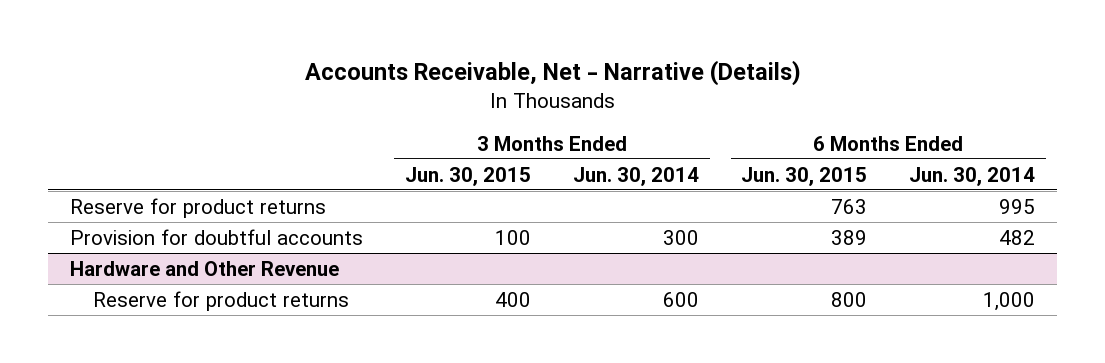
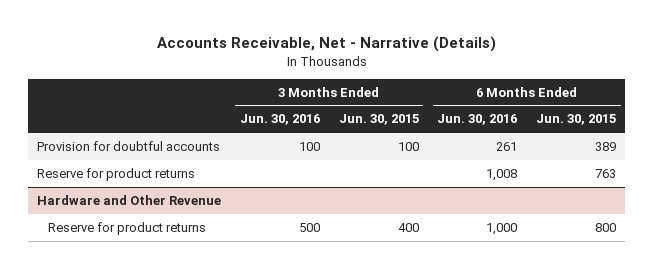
- | 3 Months Ended Jun. 30, 2015 | 3 Months Ended Jun. 30, 2014 | 6 Months Ended Jun. 30, 2015 | 6 Months Ended Jun. 30, 2014
+ | 3 Months Ended Jun. 30, 2016 | 3 Months Ended Jun. 30, 2015 | 6 Months Ended Jun. 30, 2016 | 6 Months Ended Jun. 30, 2015
moved down: Reserve for product returns | | | 1,008 | 763

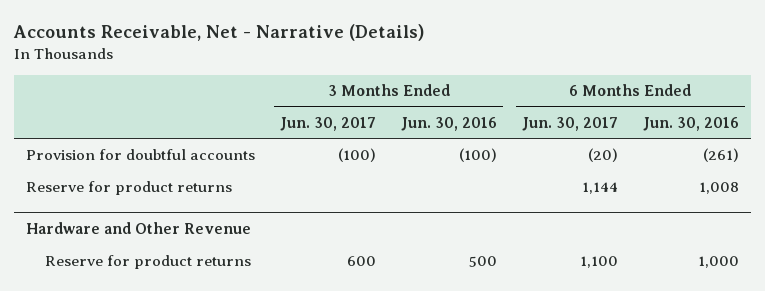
- | 3 Months Ended Jun. 30, 2016 | 3 Months Ended Jun. 30, 2015 | 6 Months Ended Jun. 30, 2016 | 6 Months Ended Jun. 30, 2015
+ | 3 Months Ended Jun. 30, 2017 | 3 Months Ended Jun. 30, 2016 | 6 Months Ended Jun. 30, 2017 | 6 Months Ended Jun. 30, 2016
- Provision for doubtful accounts | 100 | 100 | 261 | 389
+ Provision for doubtful accounts | (100) | (100) | (20) | (261)

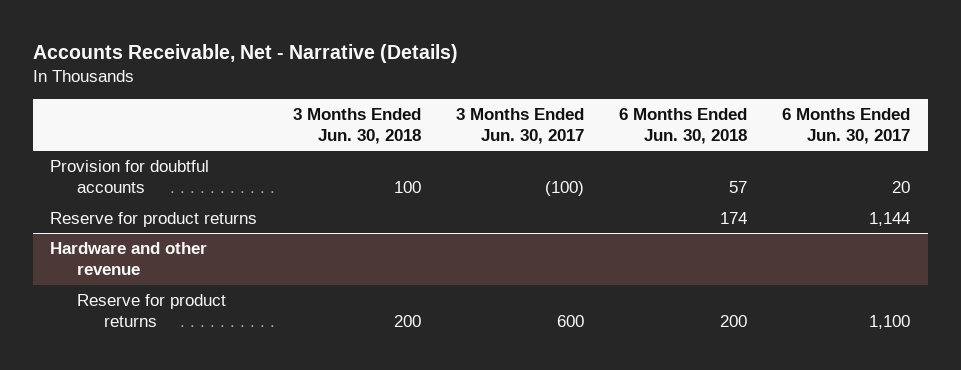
- | 3 Months Ended Jun. 30, 2017 | 3 Months Ended Jun. 30, 2016 | 6 Months Ended Jun. 30, 2017 | 6 Months Ended Jun. 30, 2016
+ | 3 Months Ended Jun. 30, 2018 | 3 Months Ended Jun. 30, 2017 | 6 Months Ended Jun. 30, 2018 | 6 Months Ended Jun. 30, 2017
- Provision for doubtful accounts | (100) | (100) | (20) | (261)
+ Provision for doubtful accounts | 100 | (100) | 57 | 20
- Hardware and Other Revenue
+ Hardware and other revenue

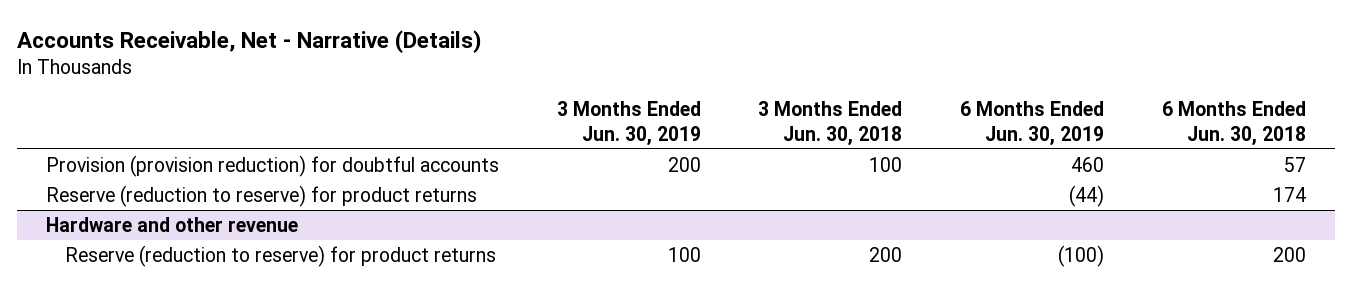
- | 3 Months Ended Jun. 30, 2018 | 3 Months Ended Jun. 30, 2017 | 6 Months Ended Jun. 30, 2018 | 6 Months Ended Jun. 30, 2017
+ | 3 Months Ended Jun. 30, 2019 | 3 Months Ended Jun. 30, 2018 | 6 Months Ended Jun. 30, 2019 | 6 Months Ended Jun. 30, 2018
- Provision for doubtful accounts | 100 | (100) | 57 | 20
- Reserve for product returns | | | 174 | 1,144
+ Provision (provision reduction) for doubtful accounts | 200 | 100 | 460 | 57
+ Reserve (reduction to reserve) for product returns | | | (44) | 174
@ Hardware and other revenue
- Reserve for product returns | 200 | 600 | 200 | 1,100
+ Reserve (reduction to reserve) for product returns | 100 | 200 | (100) | 200

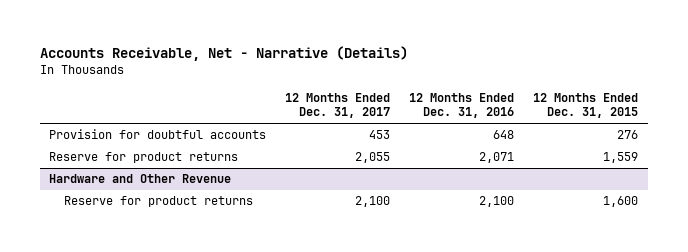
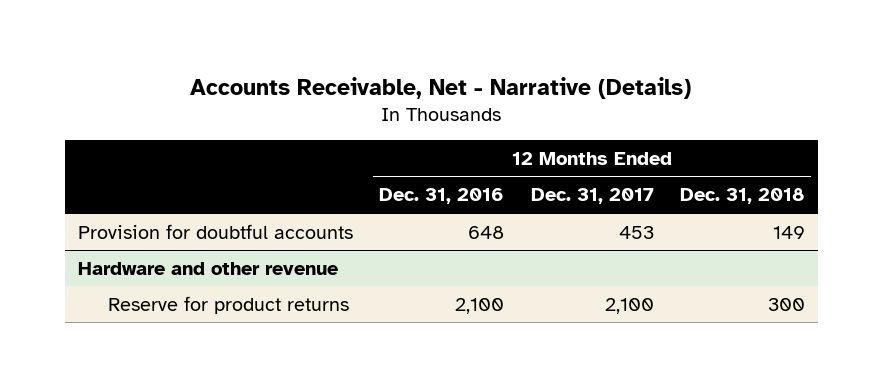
- | 12 Months Ended Dec. 31, 2017 | 12 Months Ended Dec. 31, 2016 | 12 Months Ended Dec. 31, 2015
+ | 12 Months Ended Dec. 31, 2016 | 12 Months Ended Dec. 31, 2017 | 12 Months Ended Dec. 31, 2018
- Reserve for product returns | 2,055 | 2,071 | 1,559
- Hardware and Other Revenue
+ Hardware and other revenue

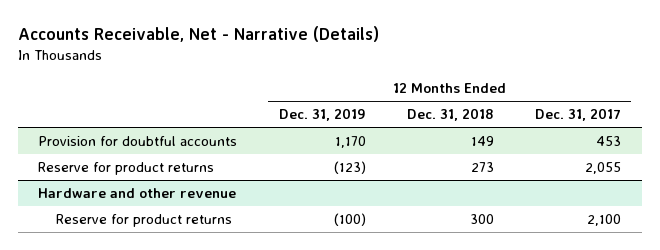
- | 12 Months Ended Dec. 31, 2016 | 12 Months Ended Dec. 31, 2017 | 12 Months Ended Dec. 31, 2018
+ | 12 Months Ended Dec. 31, 2019 | 12 Months Ended Dec. 31, 2018 | 12 Months Ended Dec. 31, 2017
+ Reserve for product returns | (123) | 273 | 2,055

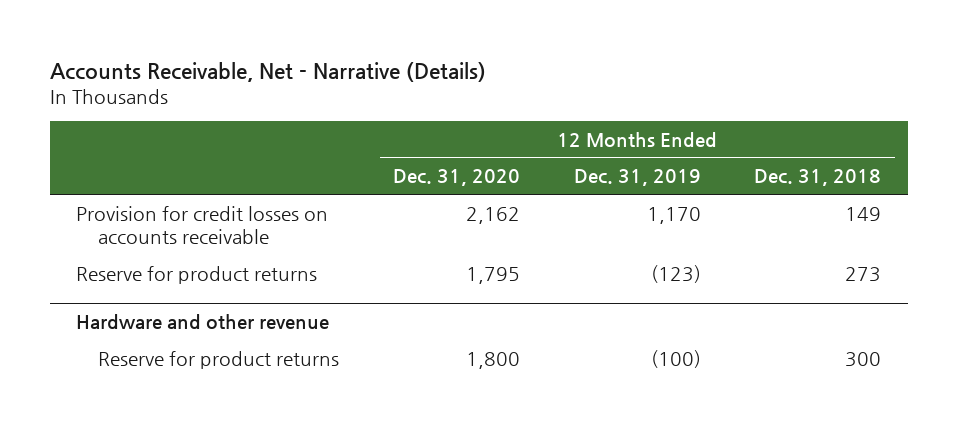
- | 12 Months Ended Dec. 31, 2019 | 12 Months Ended Dec. 31, 2018 | 12 Months Ended Dec. 31, 2017
+ | 12 Months Ended Dec. 31, 2020 | 12 Months Ended Dec. 31, 2019 | 12 Months Ended Dec. 31, 2018
- Provision for doubtful accounts | 1,170 | 149 | 453
+ Provision for credit losses on accounts receivable | 2,162 | 1,170 | 149

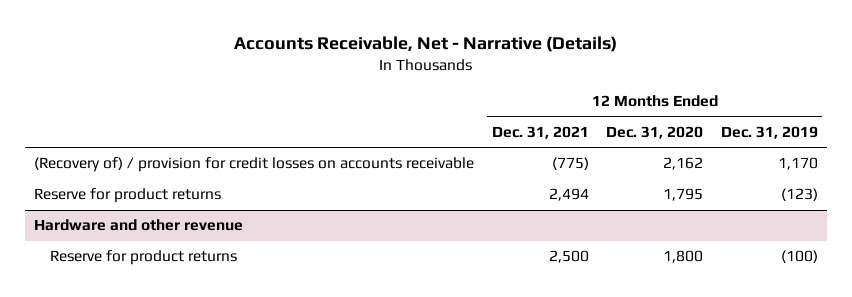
- | 12 Months Ended Dec. 31, 2020 | 12 Months Ended Dec. 31, 2019 | 12 Months Ended Dec. 31, 2018
+ | 12 Months Ended Dec. 31, 2021 | 12 Months Ended Dec. 31, 2020 | 12 Months Ended Dec. 31, 2019
- Provision for credit losses on accounts receivable | 2,162 | 1,170 | 149
+ (Recovery of) / provision for credit losses on accounts receivable | (775) | 2,162 | 1,170

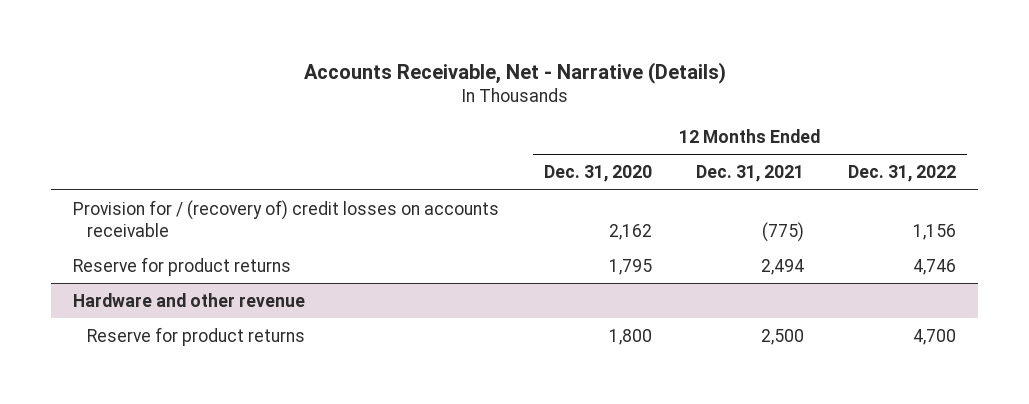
- | 12 Months Ended Dec. 31, 2021 | 12 Months Ended Dec. 31, 2020 | 12 Months Ended Dec. 31, 2019
+ | 12 Months Ended Dec. 31, 2020 | 12 Months Ended Dec. 31, 2021 | 12 Months Ended Dec. 31, 2022
- (Recovery of) / provision for credit losses on accounts receivable | (775) | 2,162 | 1,170
+ Provision for / (recovery of) credit losses on accounts receivable | 2,162 | (775) | 1,156

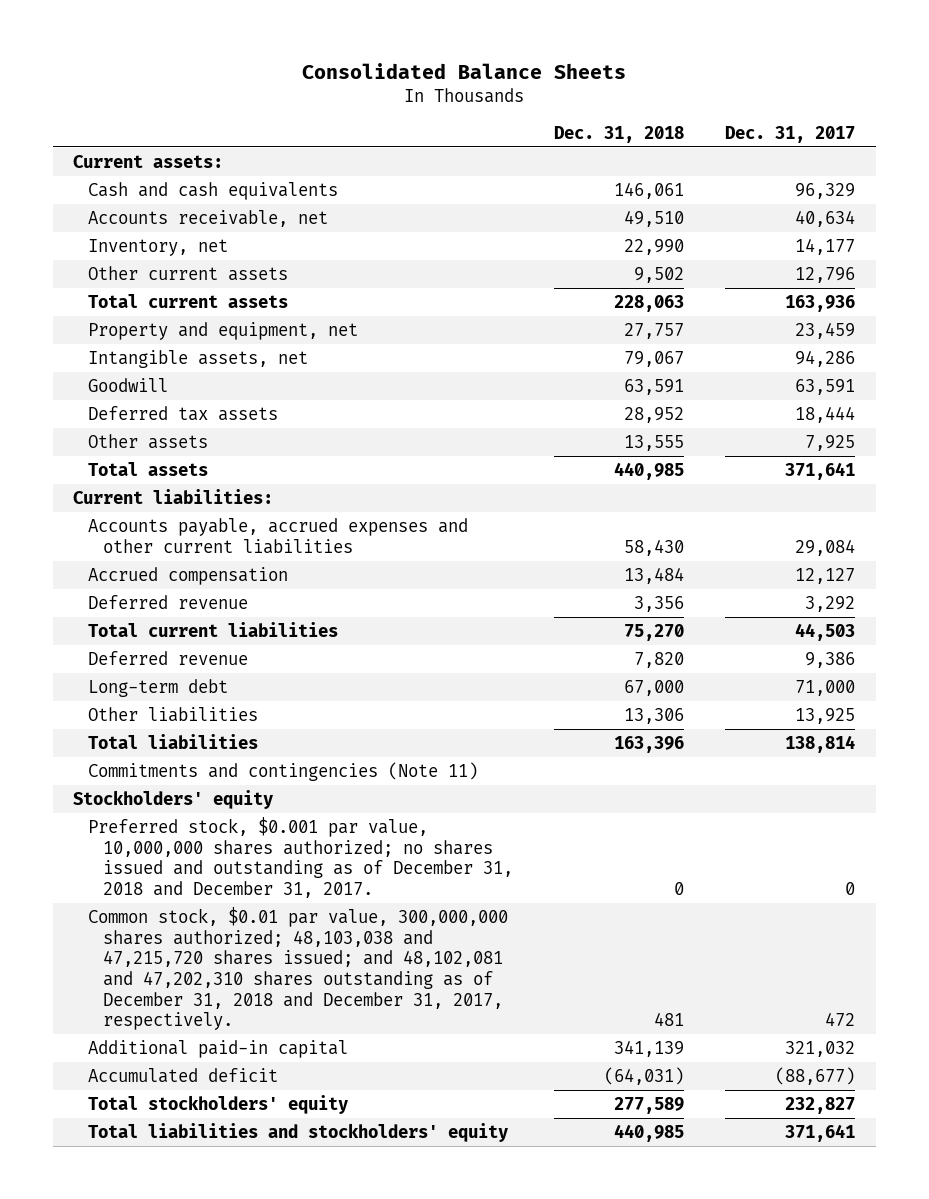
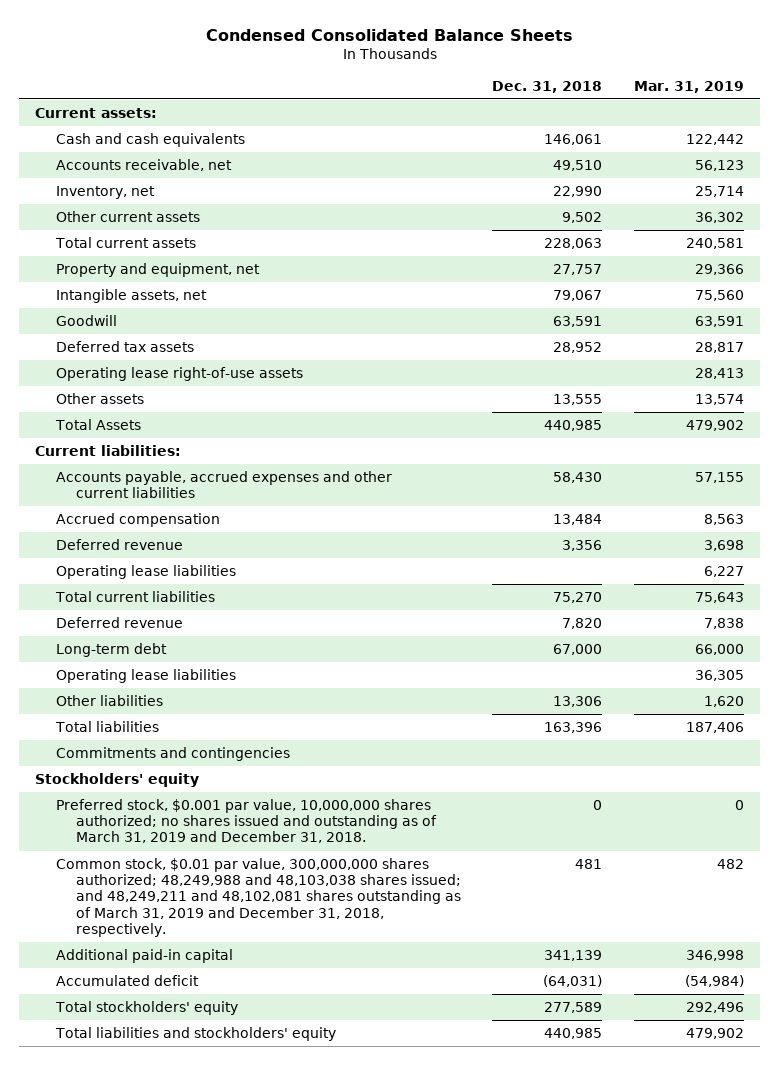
- Consolidated Balance Sheets
+ Condensed Consolidated Balance Sheets
- | Dec. 31, 2018 | Dec. 31, 2017
+ | Dec. 31, 2018 | Mar. 31, 2019
+ Operating lease right-of-use assets | | 28,413
- Total assets | 440,985 | 371,641
+ Total Assets | 440,985 | 479,902
+ Operating lease liabilities | | 6,227
+ Operating lease liabilities | | 36,305
- Commitments and contingencies (Note 11)
+ Commitments and contingencies
- Preferred stock, $0.001 par value, 10,000,000 shares authorized; no shares issued and outstanding as of December 31, 2018 and December 31, 2017. | 0 | 0
- Common stock, $0.01 par value, 300,000,000 shares authorized; 48,103,038 and 47,215,720 shares issued; and 48,102,081 and 47,202,310 shares outstanding as of December 31, 2018 and December 31, 2017, respectively. | 481 | 472
+ Preferred stock, $0.001 par value, 10,000,000 shares authorized; no shares issued and outstanding as of March 31, 2019 and December 31, 2018. | 0 | 0
+ Common stock, $0.01 par value, 300,000,000 shares authorized; 48,249,988 and 48,103,038 shares issued; and 48,249,211 and 48,102,081 shares outstanding as of March 31, 2019 and December 31, 2018, respectively. | 481 | 482

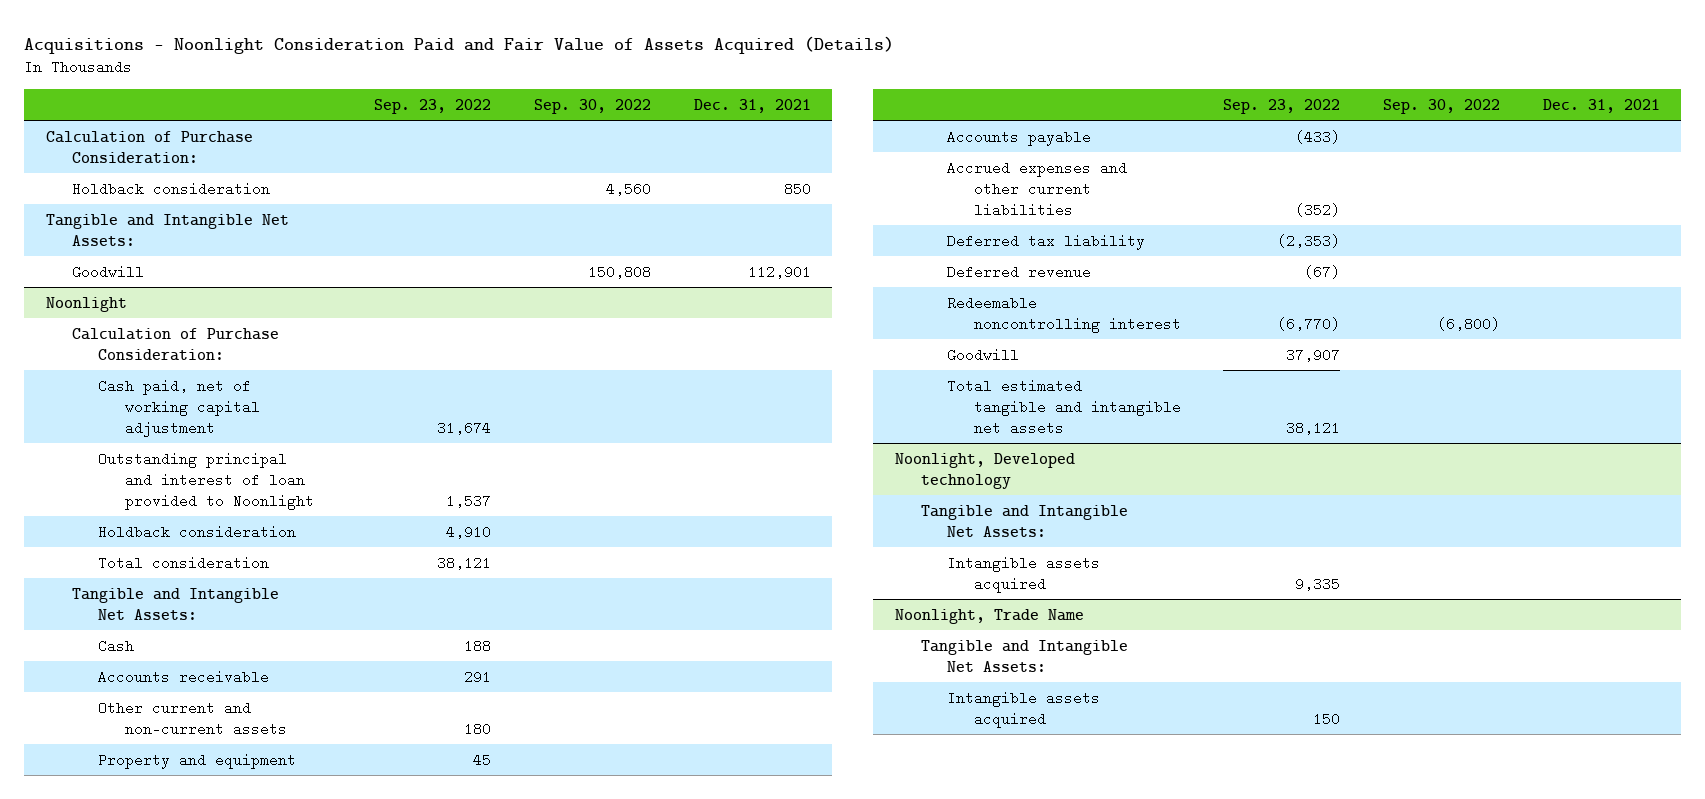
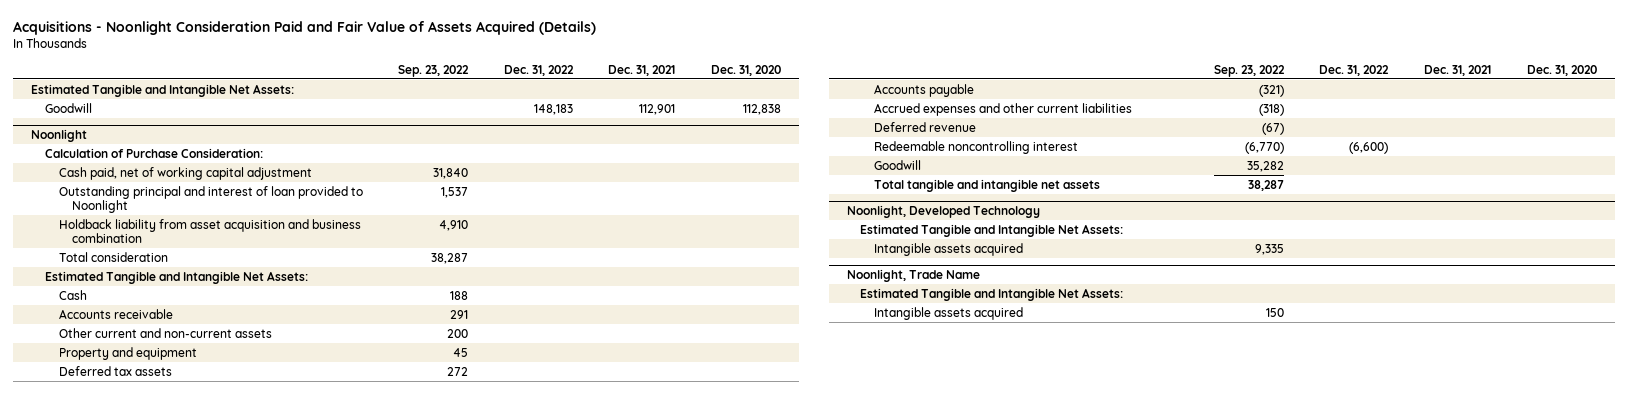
- | Sep. 23, 2022 | Sep. 30, 2022 | Dec. 31, 2021
+ | Sep. 23, 2022 | Dec. 31, 2022 | Dec. 31, 2021 | Dec. 31, 2020
- Calculation of Purchase Consideration:
- Holdback consideration | | 4,560 | 850
- Tangible and Intangible Net Assets:
+ Estimated Tangible and Intangible Net Assets:
@ Noonlight
- Cash paid, net of working capital adjustment | 31,674 | |
+ Cash paid, net of working capital adjustment | 31,840 | | |
- Holdback consideration | 4,910 | |
- Total consideration | 38,121 | |
- Tangible and Intangible Net Assets:
+ Holdback liability from asset acquisition and business combination | 4,910 | | |
+ Total consideration | 38,287 | | |
+ Estimated Tangible and Intangible Net Assets:
- Other current and non-current assets | 180 | |
+ Other current and non-current assets | 200 | | |
- Accounts payable | (433) | |
- Accrued expenses and other current liabilities | (352) | |
- Deferred tax liability | (2,353) | |
+ Deferred tax assets | 272 | | |
+ Accounts payable | (321) | | |
+ Accrued expenses and other current liabilities | (318) | | |
- Goodwill | 37,907 | |
- Total estimated tangible and intangible net assets | 38,121 | |
- Noonlight, Developed technology
- Tangible and Intangible Net Assets:
@ Noonlight
+ Goodwill | 35,282 | | |
+ Total tangible and intangible net assets | 38,287 | | |
+ Noonlight, Developed Technology
+ Estimated Tangible and Intangible Net Assets:
@ Noonlight, Trade Name
- Tangible and Intangible Net Assets:
+ Estimated Tangible and Intangible Net Assets:

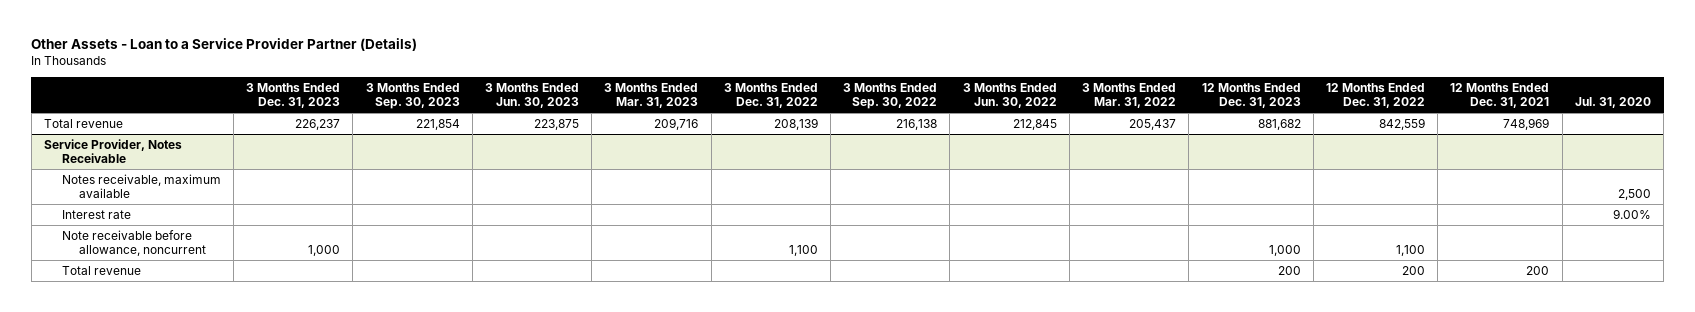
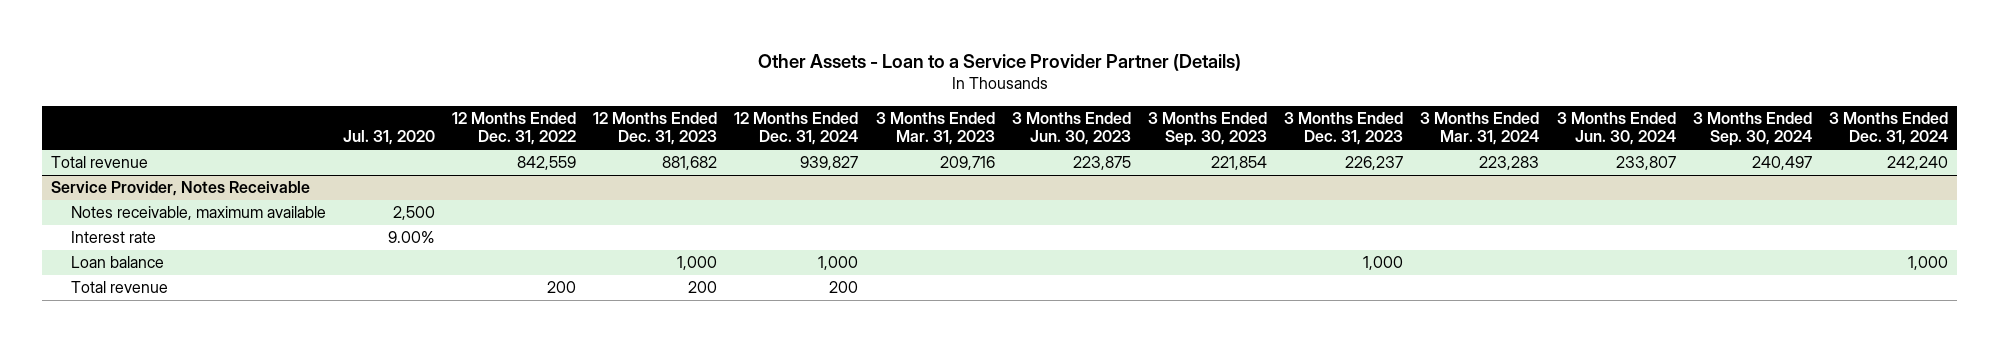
- | 3 Months Ended Dec. 31, 2023 | 3 Months Ended Sep. 30, 2023 | 3 Months Ended Jun. 30, 2023 | 3 Months Ended Mar. 31, 2023 | 3 Months Ended Dec. 31, 2022 | 3 Months Ended Sep. 30, 2022 | 3 Months Ended Jun. 30, 2022 | 3 Months Ended Mar. 31, 2022 | 12 Months Ended Dec. 31, 2023 | 12 Months Ended Dec. 31, 2022 | 12 Months Ended Dec. 31, 2021 | Jul. 31, 2020
+ | Jul. 31, 2020 | 12 Months Ended Dec. 31, 2022 | 12 Months Ended Dec. 31, 2023 | 12 Months Ended Dec. 31, 2024 | 3 Months Ended Mar. 31, 2023 | 3 Months Ended Jun. 30, 2023 | 3 Months Ended Sep. 30, 2023 | 3 Months Ended Dec. 31, 2023 | 3 Months Ended Mar. 31, 2024 | 3 Months Ended Jun. 30, 2024 | 3 Months Ended Sep. 30, 2024 | 3 Months Ended Dec. 31, 2024
@ Service Provider, Notes Receivable
- Note receivable before allowance, noncurrent | 1,000 | | | | 1,100 | | | | 1,000 | 1,100 | |
+ Loan balance | | | 1,000 | 1,000 | | | | 1,000 | | | | 1,000

